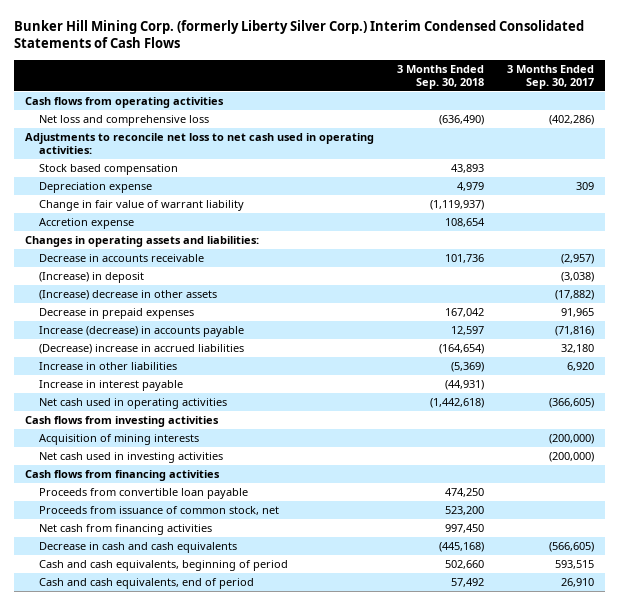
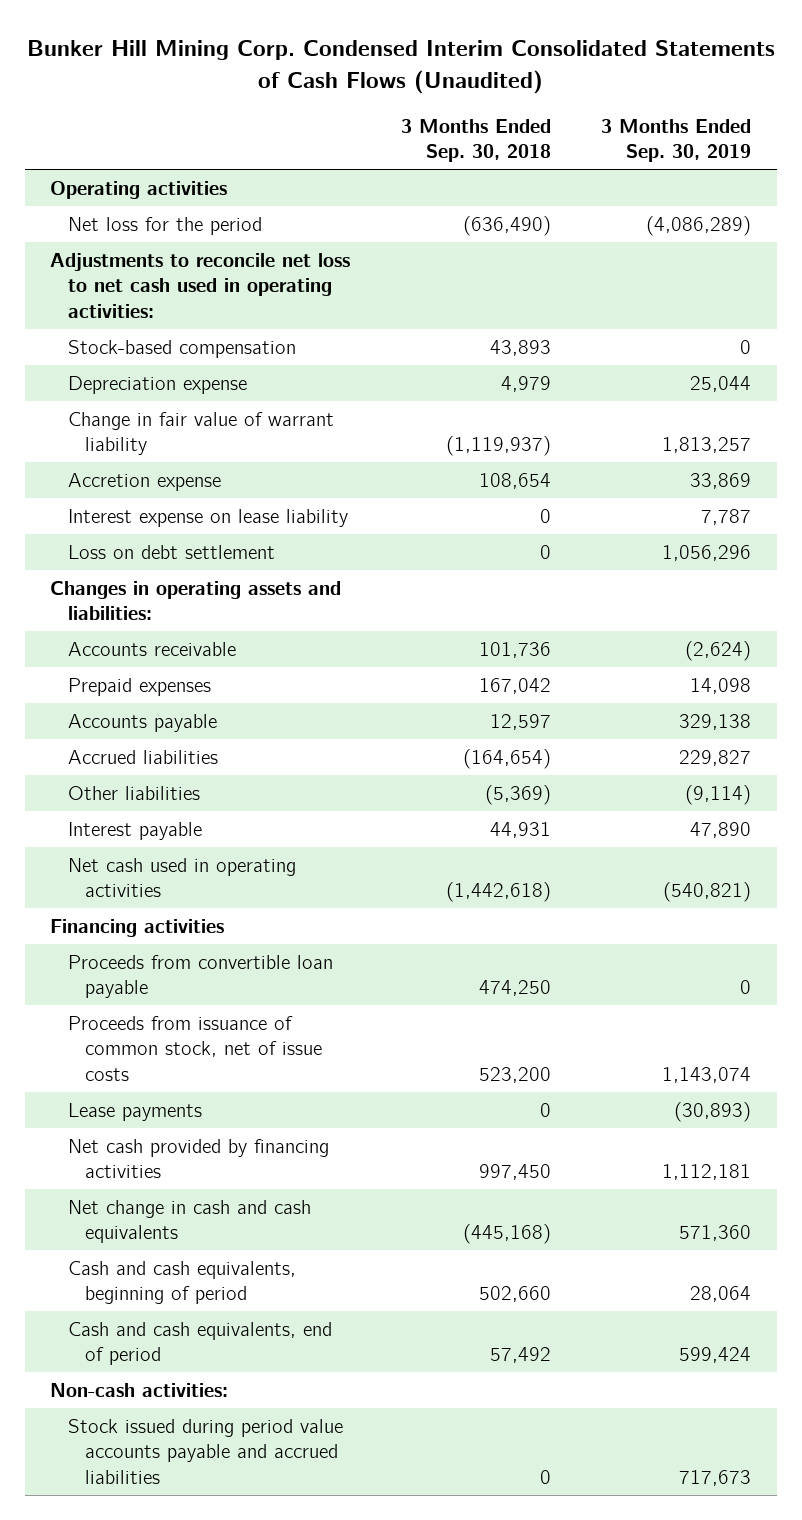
- Bunker Hill Mining Corp. (formerly Liberty Silver Corp.) Interim Condensed Consolidated Statements of Cash Flows
+ Bunker Hill Mining Corp. Condensed Interim Consolidated Statements of Cash Flows (Unaudited)
- | 3 Months Ended Sep. 30, 2018 | 3 Months Ended Sep. 30, 2017
+ | 3 Months Ended Sep. 30, 2018 | 3 Months Ended Sep. 30, 2019
- Cash flows from operating activities
- Net loss and comprehensive loss | (636,490) | (402,286)
+ Operating activities
+ Net loss for the period | (636,490) | (4,086,289)
- Stock based compensation | 43,893 |
+ Stock-based compensation | 43,893 | 0
+ Interest expense on lease liability | 0 | 7,787
+ Loss on debt settlement | 0 | 1,056,296
- Decrease in accounts receivable | 101,736 | (2,957)
- (Increase) in deposit | | (3,038)
- (Increase) decrease in other assets | | (17,882)
- Decrease in prepaid expenses | 167,042 | 91,965
- Increase (decrease) in accounts payable | 12,597 | (71,816)
- (Decrease) increase in accrued liabilities | (164,654) | 32,180
- Increase in other liabilities | (5,369) | 6,920
- Increase in interest payable | (44,931) |
+ Accounts receivable | 101,736 | (2,624)
+ Prepaid expenses | 167,042 | 14,098
+ Accounts payable | 12,597 | 329,138
+ Accrued liabilities | (164,654) | 229,827
+ Other liabilities | (5,369) | (9,114)
+ Interest payable | 44,931 | 47,890
- Cash flows from investing activities
- Acquisition of mining interests | | (200,000)
- Net cash used in investing activities | | (200,000)
- Cash flows from financing activities
+ Financing activities
- Proceeds from issuance of common stock, net | 523,200 |
- Net cash from financing activities | 997,450 |
- Decrease in cash and cash equivalents | (445,168) | (566,605)
+ Proceeds from issuance of common stock, net of issue costs | 523,200 | 1,143,074
+ Lease payments | 0 | (30,893)
+ Net cash provided by financing activities | 997,450 | 1,112,181
+ Net change in cash and cash equivalents | (445,168) | 571,360
+ Non-cash activities:
+ Stock issued during period value accounts payable and accrued liabilities | 0 | 717,673

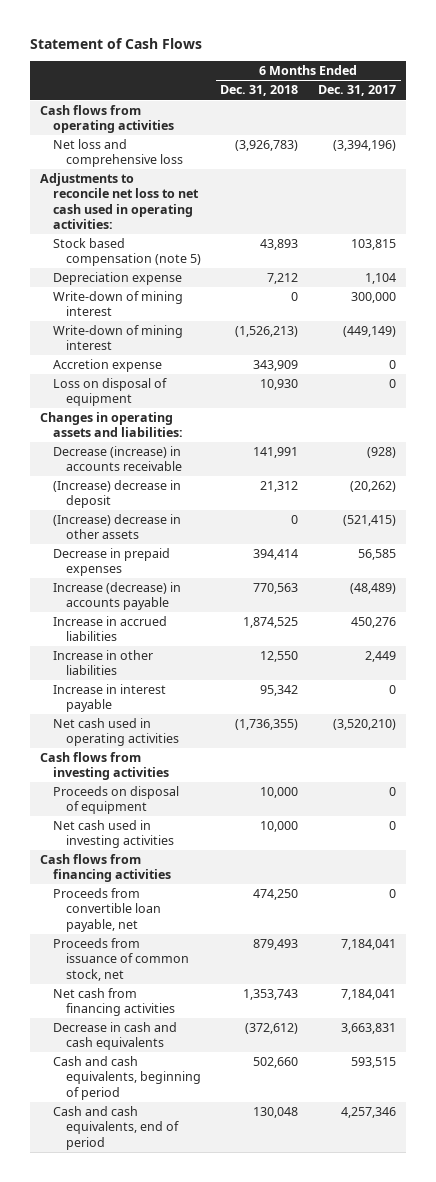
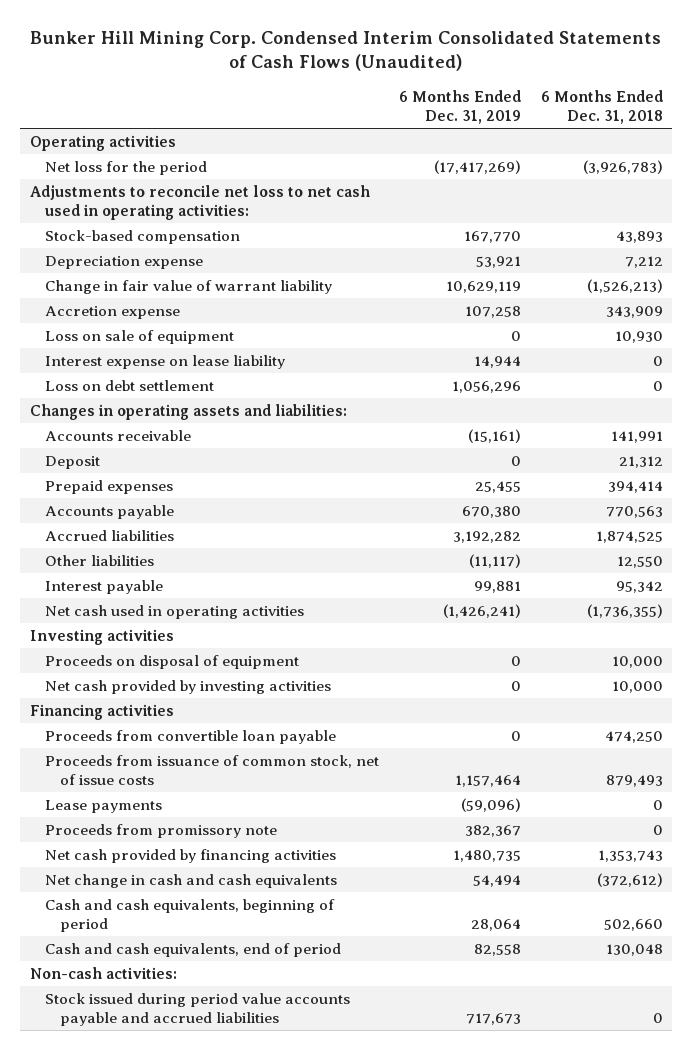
- Statement of Cash Flows
+ Bunker Hill Mining Corp. Condensed Interim Consolidated Statements of Cash Flows (Unaudited)
- | 6 Months Ended Dec. 31, 2018 | 6 Months Ended Dec. 31, 2017
+ | 6 Months Ended Dec. 31, 2019 | 6 Months Ended Dec. 31, 2018
- Cash flows from operating activities
- Net loss and comprehensive loss | (3,926,783) | (3,394,196)
+ Operating activities
+ Net loss for the period | (17,417,269) | (3,926,783)
- Stock based compensation (note 5) | 43,893 | 103,815
+ Stock-based compensation | 167,770 | 43,893
- Write-down of mining interest | 0 | 300,000
- Write-down of mining interest | (1,526,213) | (449,149)
+ Change in fair value of warrant liability | 10,629,119 | (1,526,213)
- Loss on disposal of equipment | 10,930 | 0
+ Loss on sale of equipment | 0 | 10,930
+ Interest expense on lease liability | 14,944 | 0
+ Loss on debt settlement | 1,056,296 | 0
- Decrease (increase) in accounts receivable | 141,991 | (928)
- (Increase) decrease in deposit | 21,312 | (20,262)
- (Increase) decrease in other assets | 0 | (521,415)
- Decrease in prepaid expenses | 394,414 | 56,585
- Increase (decrease) in accounts payable | 770,563 | (48,489)
- Increase in accrued liabilities | 1,874,525 | 450,276
- Increase in other liabilities | 12,550 | 2,449
- Increase in interest payable | 95,342 | 0
+ Accounts receivable | (15,161) | 141,991
+ Deposit | 0 | 21,312
+ Prepaid expenses | 25,455 | 394,414
+ Accounts payable | 670,380 | 770,563
+ Accrued liabilities | 3,192,282 | 1,874,525
+ Other liabilities | (11,117) | 12,550
+ Interest payable | 99,881 | 95,342
- Cash flows from investing activities
+ Investing activities
- Net cash used in investing activities | 10,000 | 0
- Cash flows from financing activities
- Proceeds from convertible loan payable, net | 474,250 | 0
- Proceeds from issuance of common stock, net | 879,493 | 7,184,041
- Net cash from financing activities | 1,353,743 | 7,184,041
- Decrease in cash and cash equivalents | (372,612) | 3,663,831
+ Net cash provided by investing activities | 0 | 10,000
+ Financing activities
+ Proceeds from convertible loan payable | 0 | 474,250
+ Proceeds from issuance of common stock, net of issue costs | 1,157,464 | 879,493
+ Lease payments | (59,096) | 0
+ Proceeds from promissory note | 382,367 | 0
+ Net cash provided by financing activities | 1,480,735 | 1,353,743
+ Net change in cash and cash equivalents | 54,494 | (372,612)
+ Non-cash activities:
+ Stock issued during period value accounts payable and accrued liabilities | 717,673 | 0

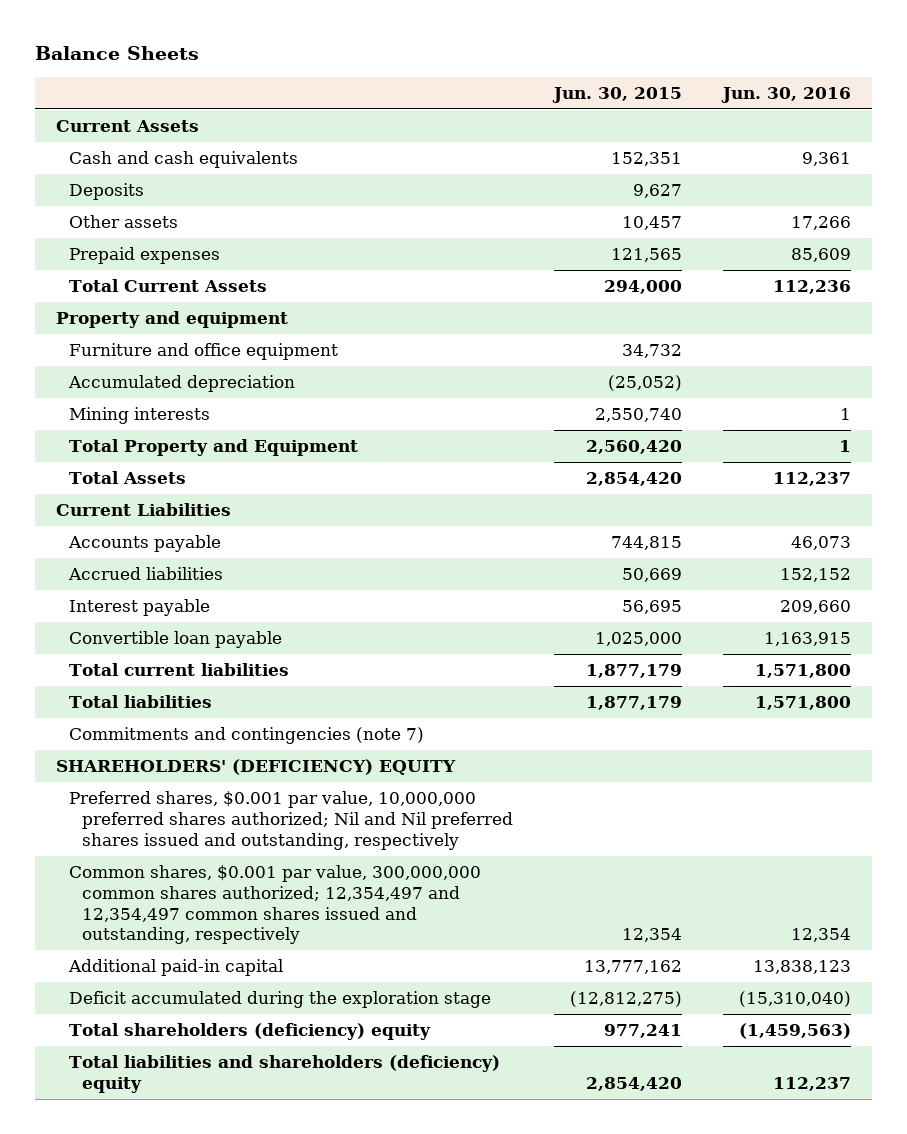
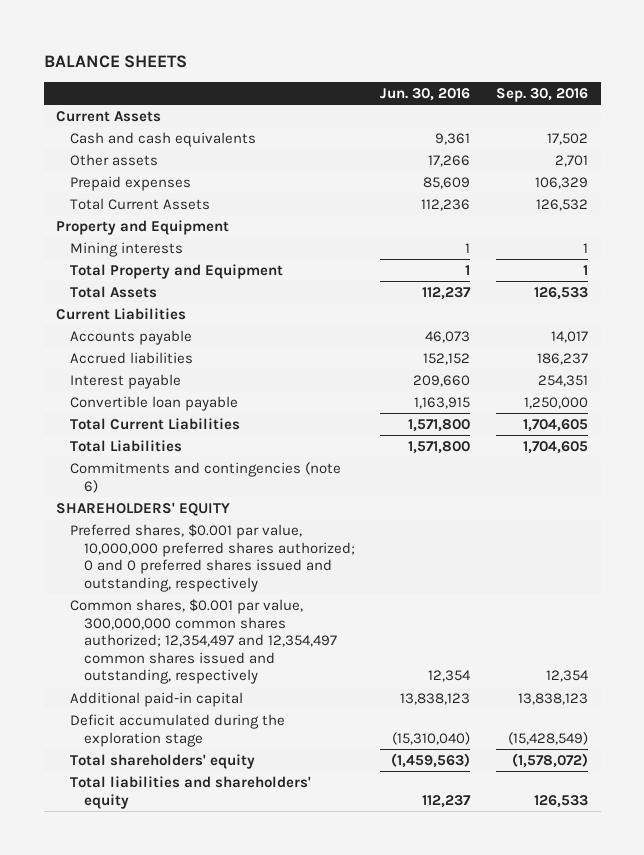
- Balance Sheets
+ BALANCE SHEETS
- | Jun. 30, 2015 | Jun. 30, 2016
+ | Jun. 30, 2016 | Sep. 30, 2016
- Deposits | 9,627 |
- Property and equipment
- Furniture and office equipment | 34,732 |
- Accumulated depreciation | (25,052) |
+ Property and Equipment
- Total current liabilities | 1,877,179 | 1,571,800
- Total liabilities | 1,877,179 | 1,571,800
- Commitments and contingencies (note 7)
- SHAREHOLDERS' (DEFICIENCY) EQUITY
- Preferred shares, $0.001 par value, 10,000,000 preferred shares authorized; Nil and Nil preferred shares issued and outstanding, respectively
+ Total Current Liabilities | 1,571,800 | 1,704,605
+ Total Liabilities | 1,571,800 | 1,704,605
+ Commitments and contingencies (note 6)
+ SHAREHOLDERS' EQUITY
+ Preferred shares, $0.001 par value, 10,000,000 preferred shares authorized; 0 and 0 preferred shares issued and outstanding, respectively
- Total shareholders (deficiency) equity | 977,241 | (1,459,563)
- Total liabilities and shareholders (deficiency) equity | 2,854,420 | 112,237
+ Total shareholders' equity | (1,459,563) | (1,578,072)
+ Total liabilities and shareholders' equity | 112,237 | 126,533

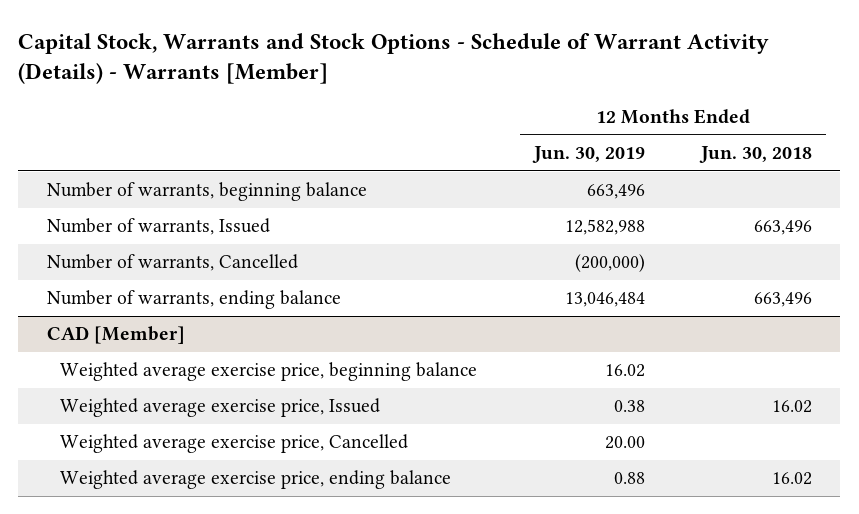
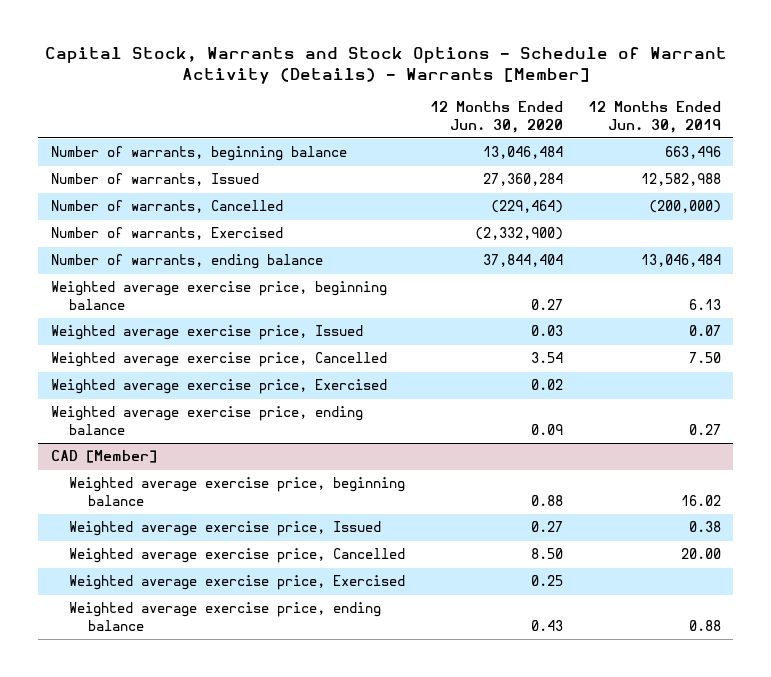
- | 12 Months Ended Jun. 30, 2019 | 12 Months Ended Jun. 30, 2018
+ | 12 Months Ended Jun. 30, 2020 | 12 Months Ended Jun. 30, 2019
+ Number of warrants, Exercised | (2,332,900) |
+ Weighted average exercise price, beginning balance | 0.27 | 6.13
+ Weighted average exercise price, Issued | 0.03 | 0.07
+ Weighted average exercise price, Cancelled | 3.54 | 7.50
+ Weighted average exercise price, Exercised | 0.02 |
+ Weighted average exercise price, ending balance | 0.09 | 0.27
@ CAD [Member]
+ Weighted average exercise price, Exercised | 0.25 |

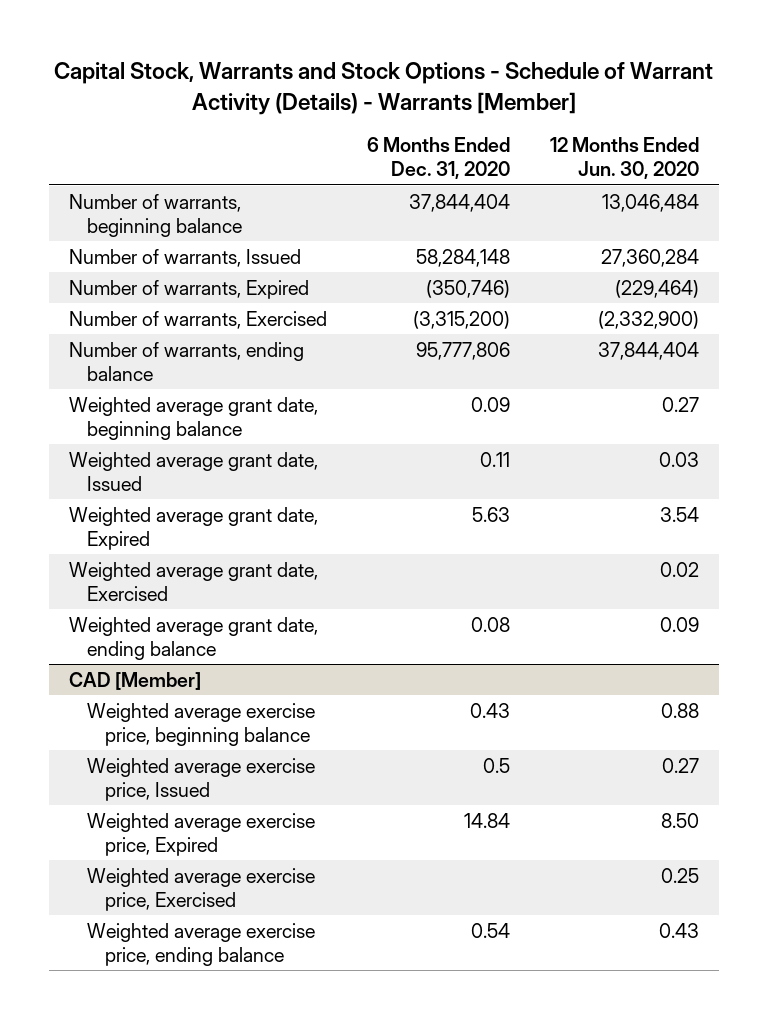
- | 12 Months Ended Jun. 30, 2020 | 12 Months Ended Jun. 30, 2019
+ | 6 Months Ended Dec. 31, 2020 | 12 Months Ended Jun. 30, 2020
- Number of warrants, Cancelled | (229,464) | (200,000)
+ Number of warrants, Expired | (350,746) | (229,464)
- Weighted average exercise price, beginning balance | 0.27 | 6.13
- Weighted average exercise price, Issued | 0.03 | 0.07
- Weighted average exercise price, Cancelled | 3.54 | 7.50
- Weighted average exercise price, Exercised | 0.02 |
- Weighted average exercise price, ending balance | 0.09 | 0.27
+ Weighted average grant date, beginning balance | 0.09 | 0.27
+ Weighted average grant date, Issued | 0.11 | 0.03
+ Weighted average grant date, Expired | 5.63 | 3.54
+ Weighted average grant date, Exercised | | 0.02
+ Weighted average grant date, ending balance | 0.08 | 0.09
@ CAD [Member]
- Weighted average exercise price, Cancelled | 8.50 | 20.00
+ Weighted average exercise price, Expired | 14.84 | 8.50

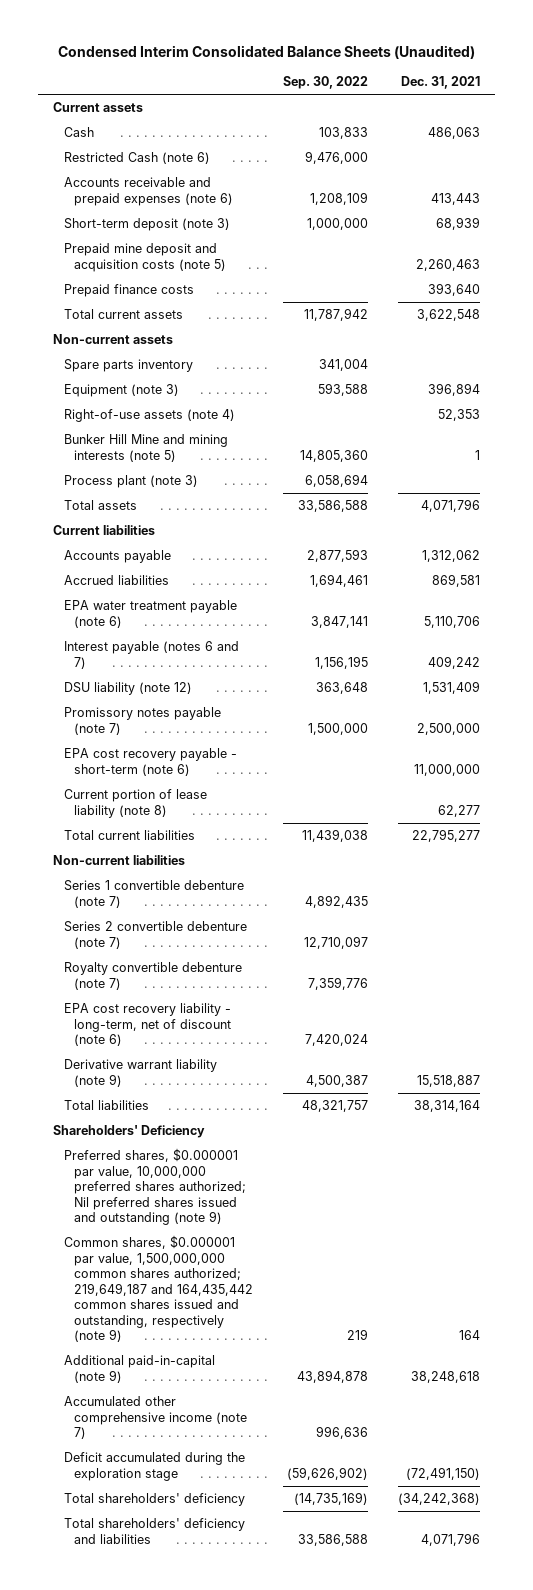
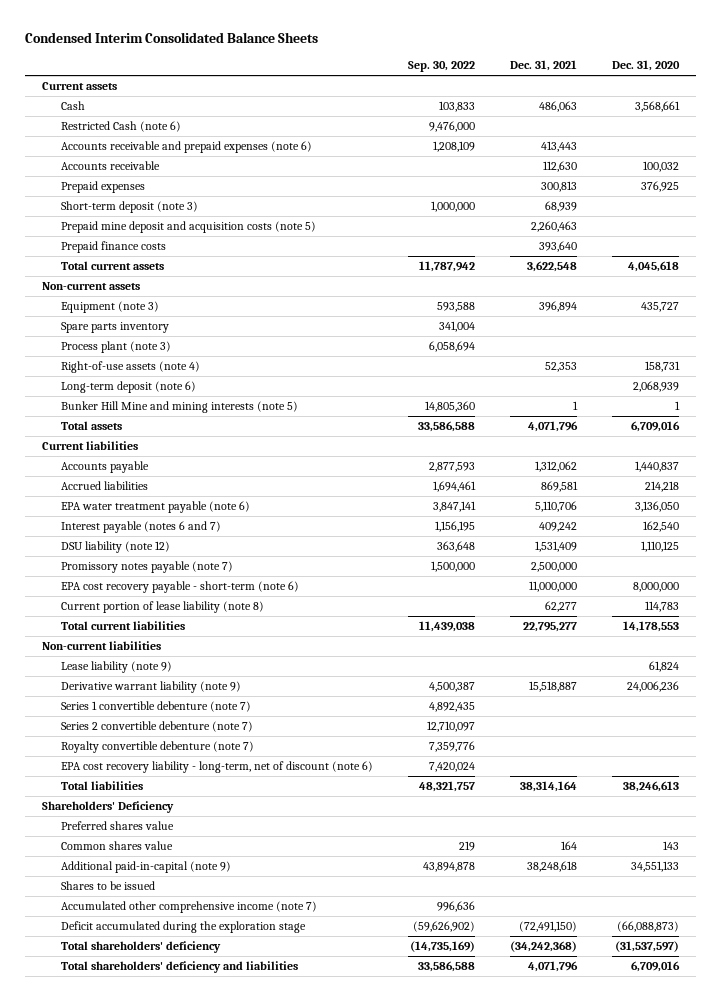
- Condensed Interim Consolidated Balance Sheets (Unaudited)
+ Condensed Interim Consolidated Balance Sheets
- | Sep. 30, 2022 | Dec. 31, 2021
+ | Sep. 30, 2022 | Dec. 31, 2021 | Dec. 31, 2020
+ Accounts receivable | | 112,630 | 100,032
+ Prepaid expenses | | 300,813 | 376,925
moved down: Spare parts inventory | 341,004 | |
moved up: Process plant (note 3) | 6,058,694 | |
+ Long-term deposit (note 6) | | | 2,068,939
+ Lease liability (note 9) | | | 61,824
moved up: Derivative warrant liability (note 9) | 4,500,387 | 15,518,887 | 24,006,236
- Preferred shares, $0.000001 par value, 10,000,000 preferred shares authorized; Nil preferred shares issued and outstanding (note 9)
- Common shares, $0.000001 par value, 1,500,000,000 common shares authorized; 219,649,187 and 164,435,442 common shares issued and outstanding, respectively (note 9) | 219 | 164
+ Preferred shares value
+ Common shares value | 219 | 164 | 143
+ Shares to be issued

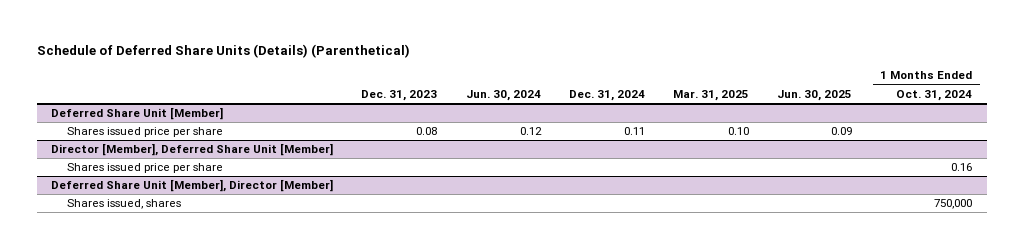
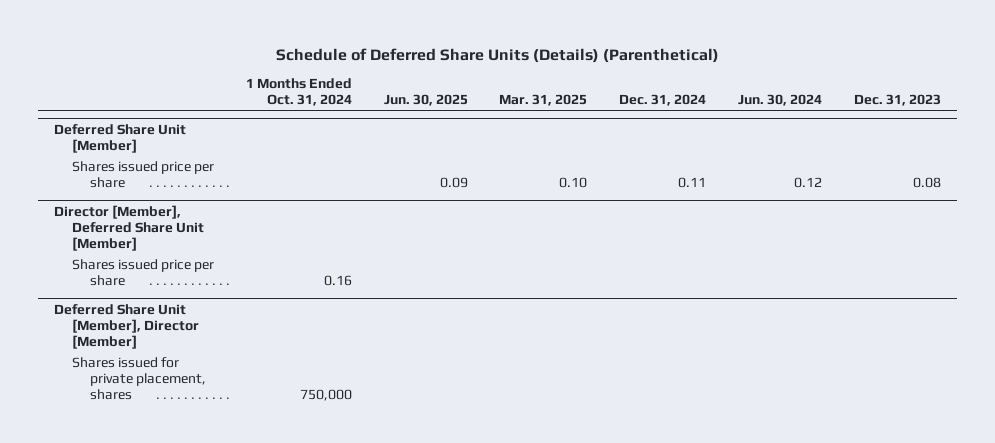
- | Dec. 31, 2023 | Jun. 30, 2024 | Dec. 31, 2024 | Mar. 31, 2025 | Jun. 30, 2025 | 1 Months Ended Oct. 31, 2024
+ | 1 Months Ended Oct. 31, 2024 | Jun. 30, 2025 | Mar. 31, 2025 | Dec. 31, 2024 | Jun. 30, 2024 | Dec. 31, 2023
@ Deferred Share Unit [Member], Director [Member]
- Shares issued, shares | | | | | | 750,000
+ Shares issued for private placement, shares | 750,000 | | | | |

